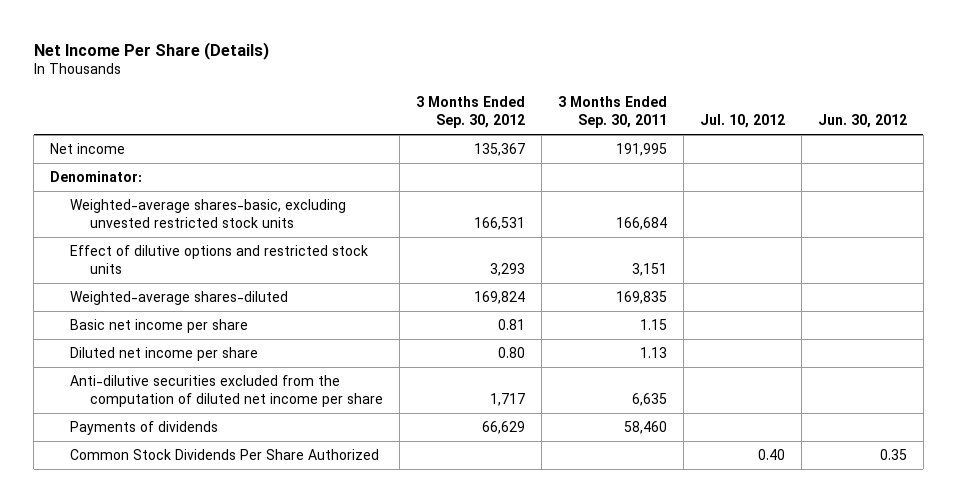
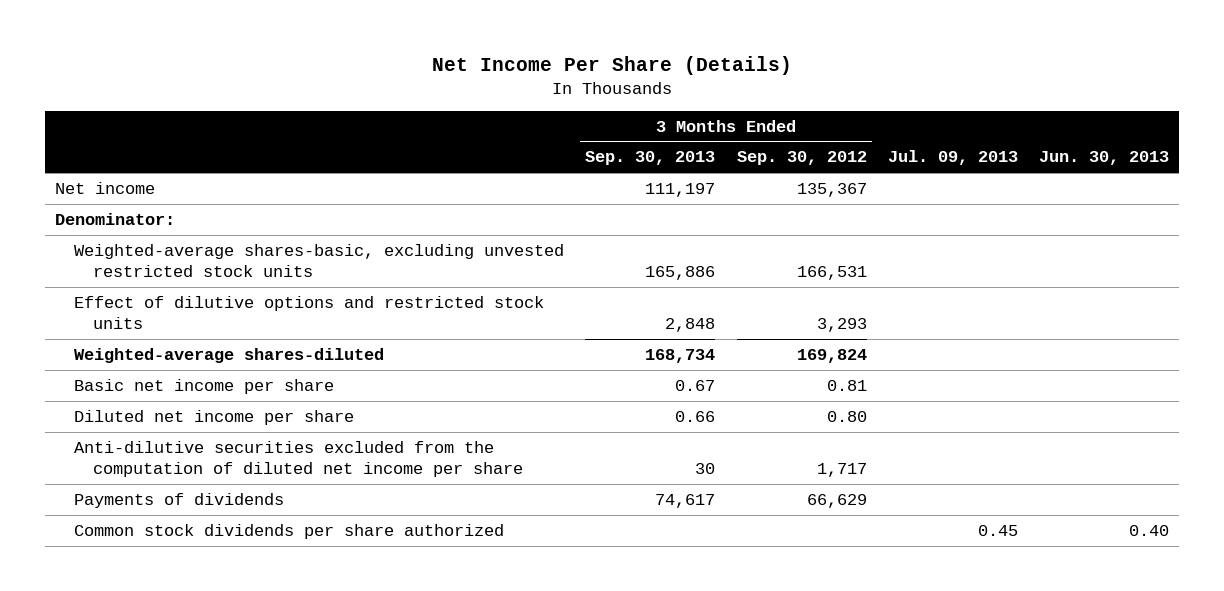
- | 3 Months Ended Sep. 30, 2012 | 3 Months Ended Sep. 30, 2011 | Jul. 10, 2012 | Jun. 30, 2012
+ | 3 Months Ended Sep. 30, 2013 | 3 Months Ended Sep. 30, 2012 | Jul. 09, 2013 | Jun. 30, 2013
- Common Stock Dividends Per Share Authorized | | | 0.40 | 0.35
+ Common stock dividends per share authorized | | | 0.45 | 0.40

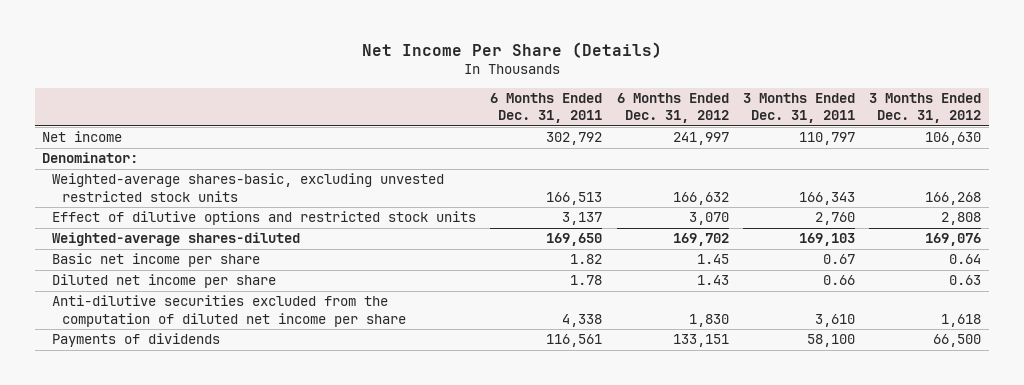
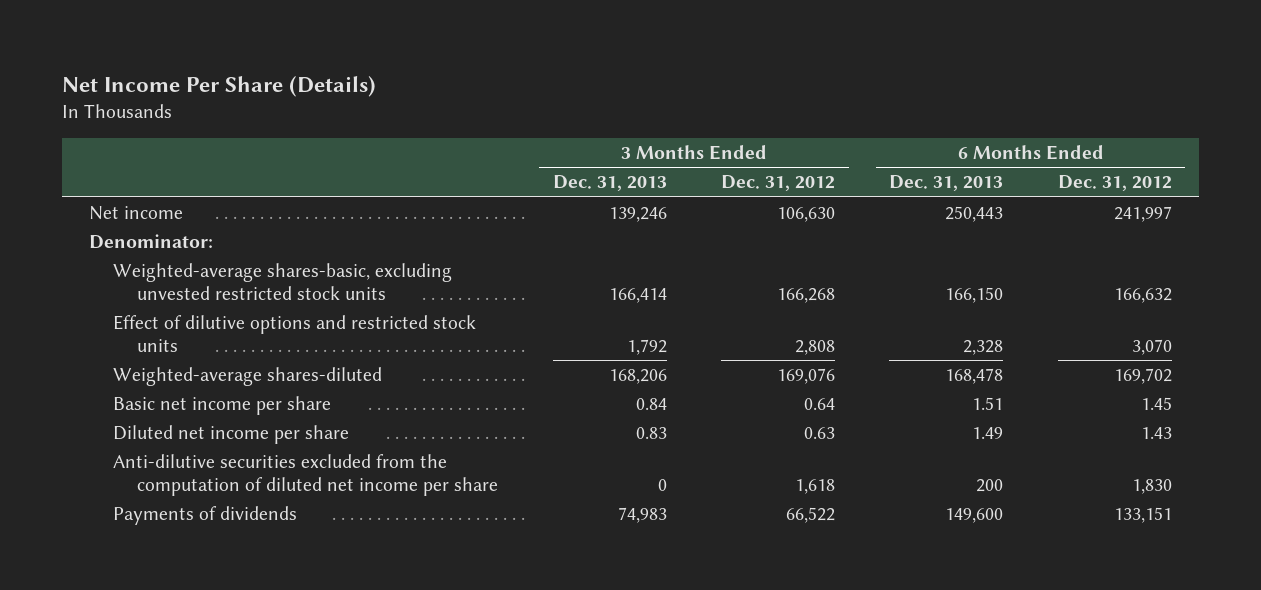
- | 6 Months Ended Dec. 31, 2011 | 6 Months Ended Dec. 31, 2012 | 3 Months Ended Dec. 31, 2011 | 3 Months Ended Dec. 31, 2012
+ | 3 Months Ended Dec. 31, 2013 | 3 Months Ended Dec. 31, 2012 | 6 Months Ended Dec. 31, 2013 | 6 Months Ended Dec. 31, 2012
- Payments of dividends | 116,561 | 133,151 | 58,100 | 66,500
+ Payments of dividends | 74,983 | 66,522 | 149,600 | 133,151

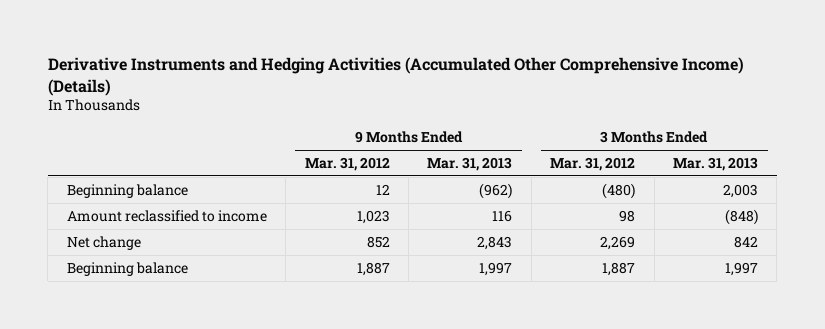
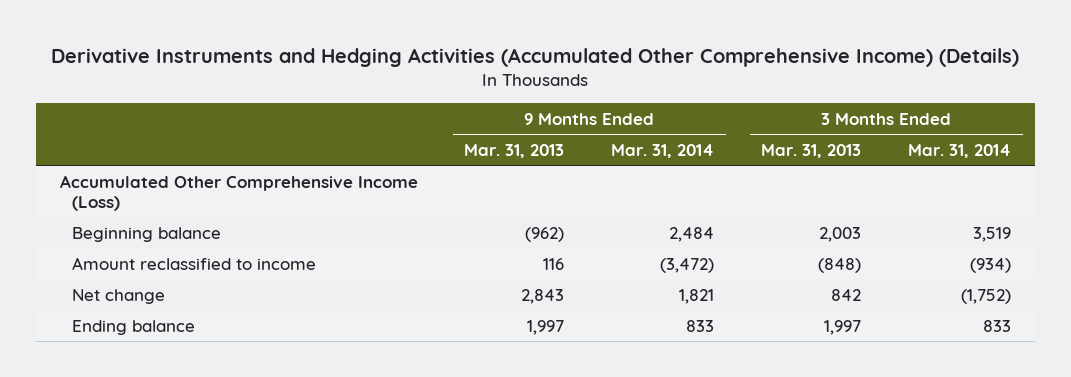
- | 9 Months Ended Mar. 31, 2012 | 9 Months Ended Mar. 31, 2013 | 3 Months Ended Mar. 31, 2012 | 3 Months Ended Mar. 31, 2013
+ | 9 Months Ended Mar. 31, 2013 | 9 Months Ended Mar. 31, 2014 | 3 Months Ended Mar. 31, 2013 | 3 Months Ended Mar. 31, 2014
+ Accumulated Other Comprehensive Income (Loss)
- Beginning balance | 1,887 | 1,997 | 1,887 | 1,997
+ Ending balance | 1,997 | 833 | 1,997 | 833

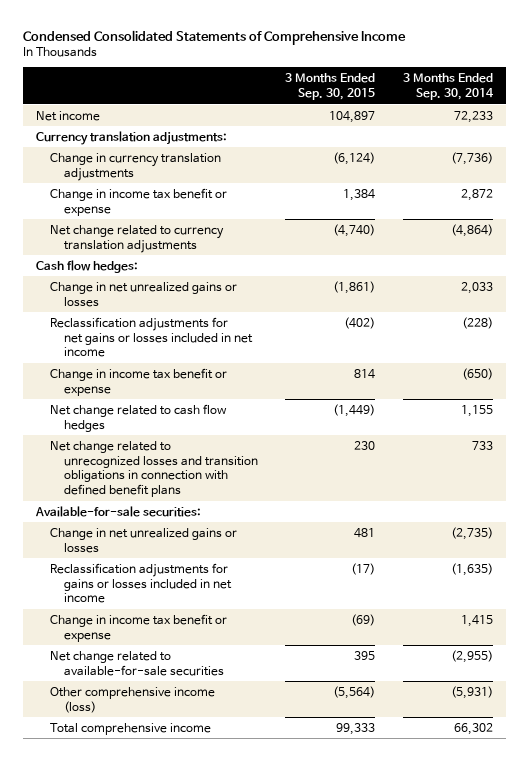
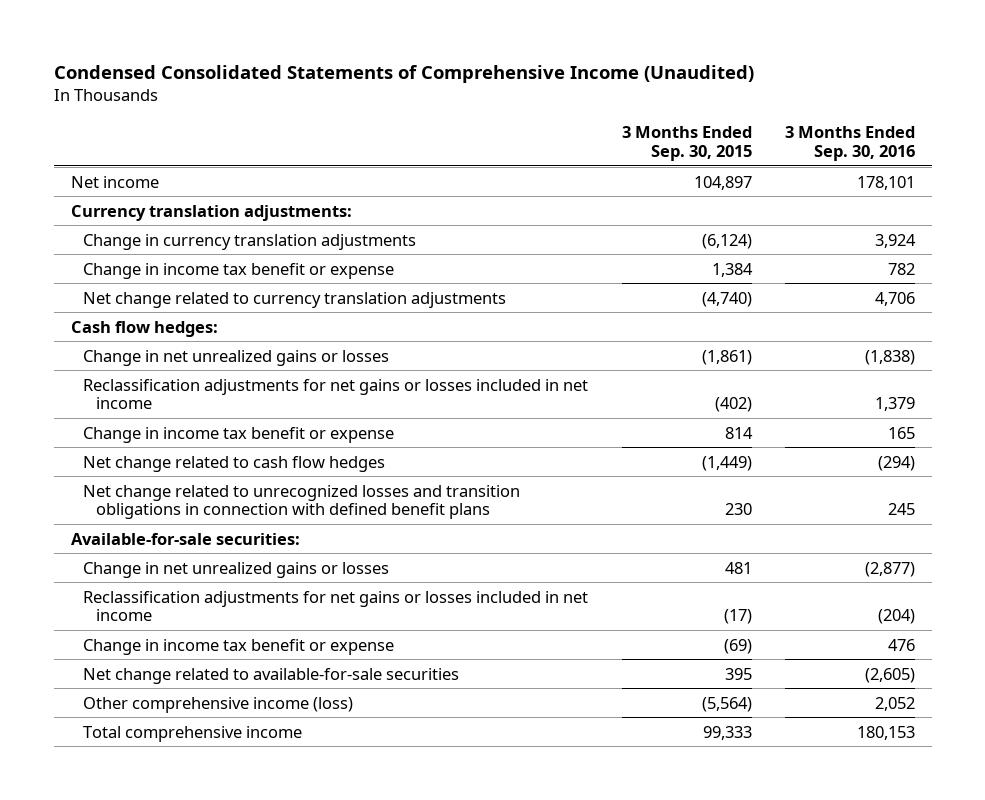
- Condensed Consolidated Statements of Comprehensive Income
+ Condensed Consolidated Statements of Comprehensive Income (Unaudited)
- | 3 Months Ended Sep. 30, 2015 | 3 Months Ended Sep. 30, 2014
+ | 3 Months Ended Sep. 30, 2015 | 3 Months Ended Sep. 30, 2016
- Reclassification adjustments for gains or losses included in net income | (17) | (1,635)
+ Reclassification adjustments for net gains or losses included in net income | (17) | (204)

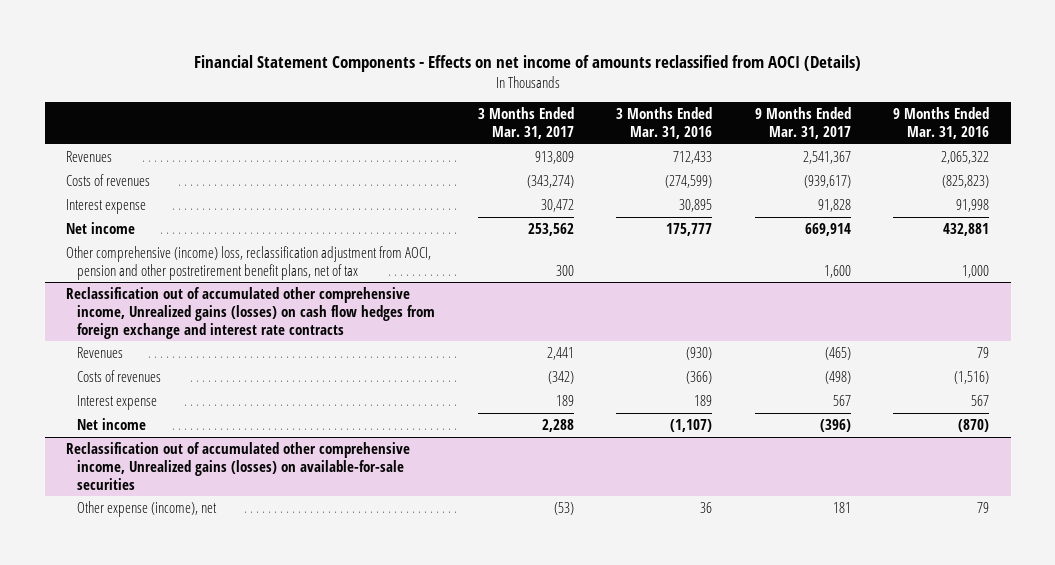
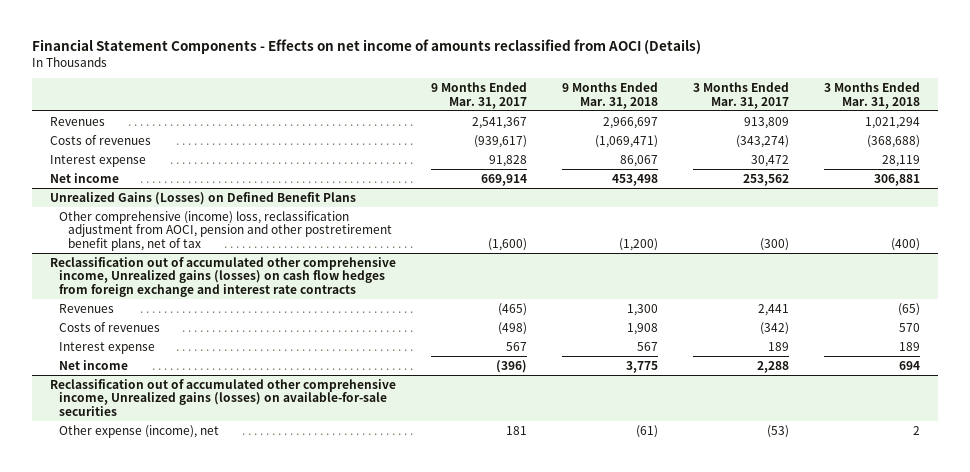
- | 3 Months Ended Mar. 31, 2017 | 3 Months Ended Mar. 31, 2016 | 9 Months Ended Mar. 31, 2017 | 9 Months Ended Mar. 31, 2016
+ | 9 Months Ended Mar. 31, 2017 | 9 Months Ended Mar. 31, 2018 | 3 Months Ended Mar. 31, 2017 | 3 Months Ended Mar. 31, 2018
- Other comprehensive (income) loss, reclassification adjustment from AOCI, pension and other postretirement benefit plans, net of tax | 300 | | 1,600 | 1,000
+ Unrealized Gains (Losses) on Defined Benefit Plans
+ Other comprehensive (income) loss, reclassification adjustment from AOCI, pension and other postretirement benefit plans, net of tax | (1,600) | (1,200) | (300) | (400)

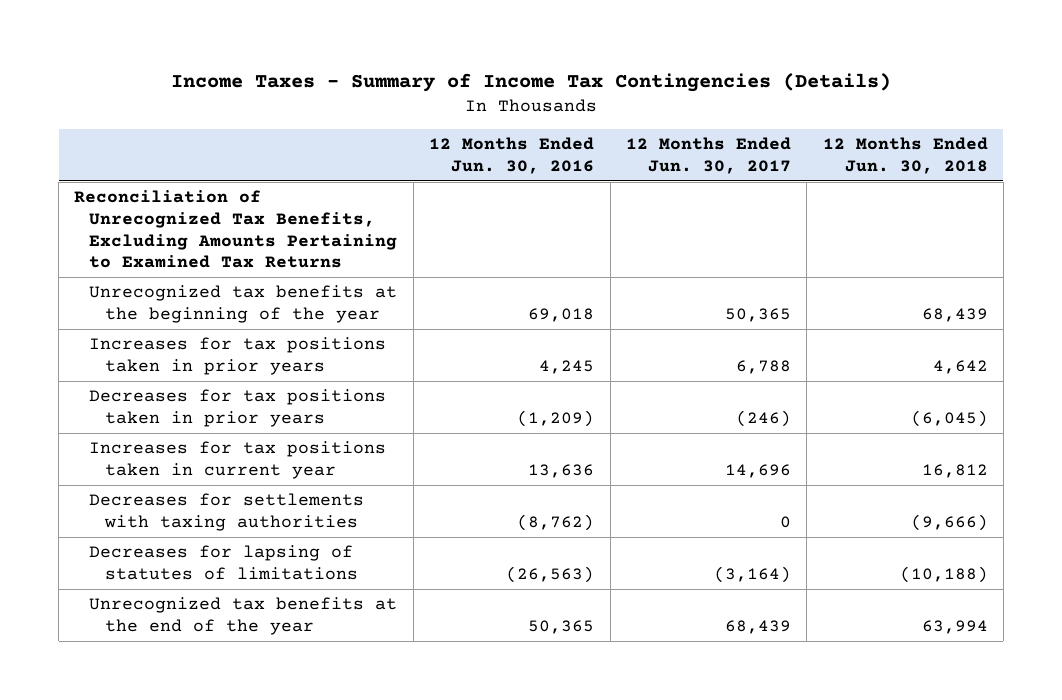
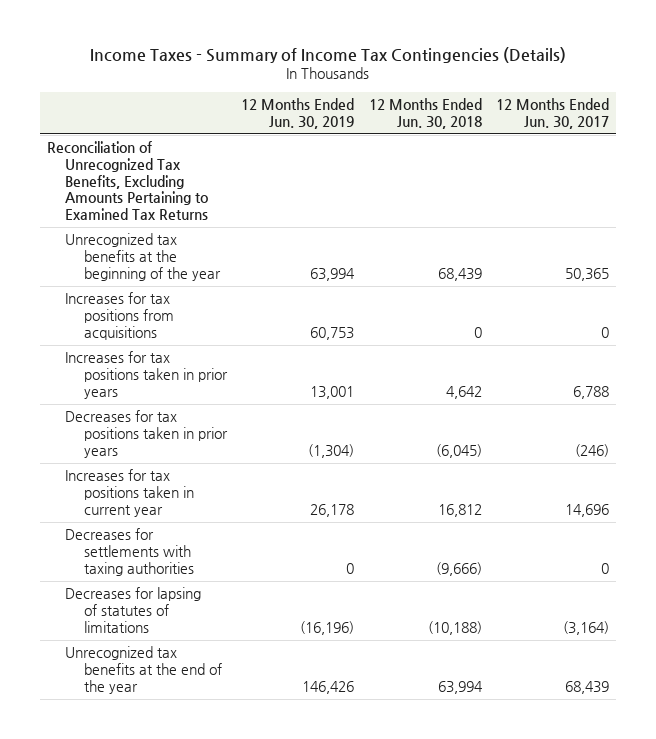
- | 12 Months Ended Jun. 30, 2016 | 12 Months Ended Jun. 30, 2017 | 12 Months Ended Jun. 30, 2018
+ | 12 Months Ended Jun. 30, 2019 | 12 Months Ended Jun. 30, 2018 | 12 Months Ended Jun. 30, 2017
+ Increases for tax positions from acquisitions | 60,753 | 0 | 0

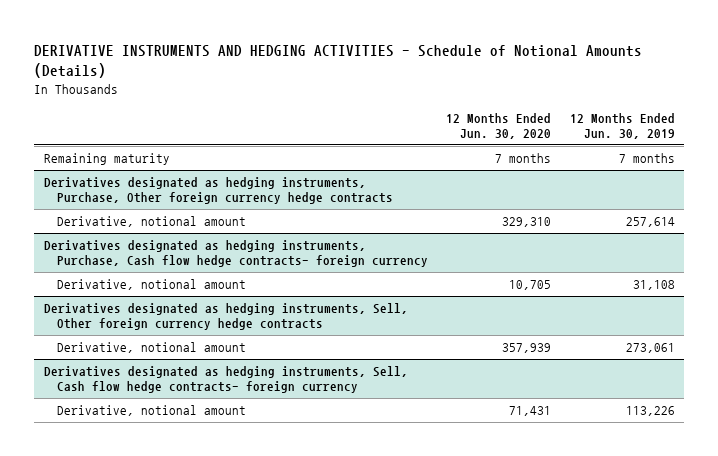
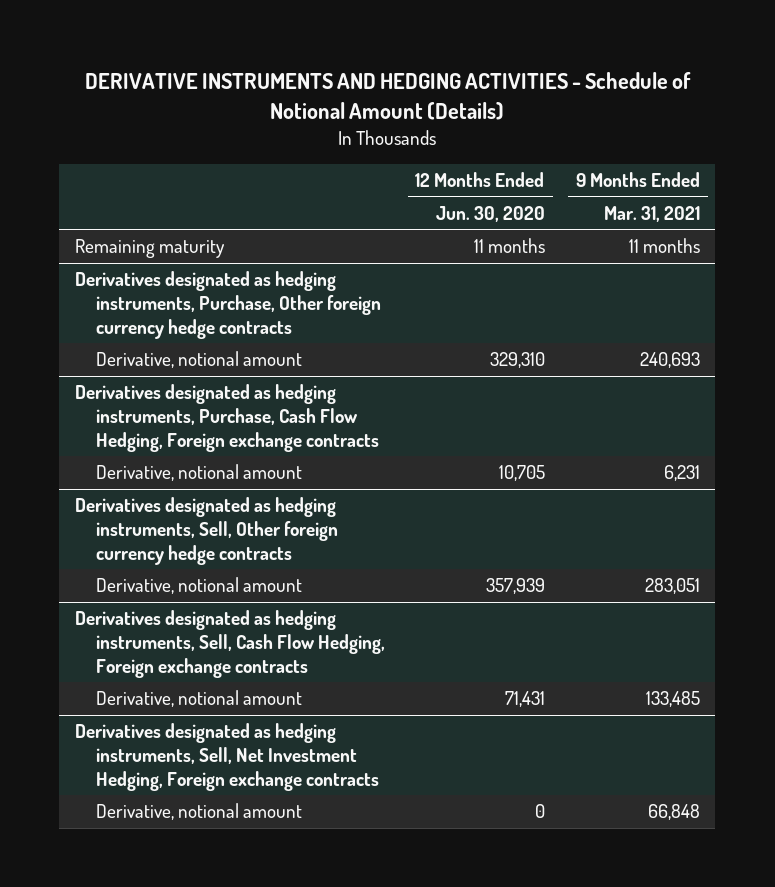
- DERIVATIVE INSTRUMENTS AND HEDGING ACTIVITIES - Schedule of Notional Amounts (Details)
+ DERIVATIVE INSTRUMENTS AND HEDGING ACTIVITIES - Schedule of Notional Amount (Details)
- | 12 Months Ended Jun. 30, 2020 | 12 Months Ended Jun. 30, 2019
+ | 12 Months Ended Jun. 30, 2020 | 9 Months Ended Mar. 31, 2021
- Remaining maturity | 7 months | 7 months
+ Remaining maturity | 11 months | 11 months
- Derivatives designated as hedging instruments, Purchase, Cash flow hedge contracts- foreign currency
+ Derivatives designated as hedging instruments, Purchase, Cash Flow Hedging, Foreign exchange contracts
- Derivatives designated as hedging instruments, Sell, Cash flow hedge contracts- foreign currency
+ Derivatives designated as hedging instruments, Sell, Cash Flow Hedging, Foreign exchange contracts
+ Derivatives designated as hedging instruments, Sell, Net Investment Hedging, Foreign exchange contracts
+ Derivative, notional amount | 0 | 66,848

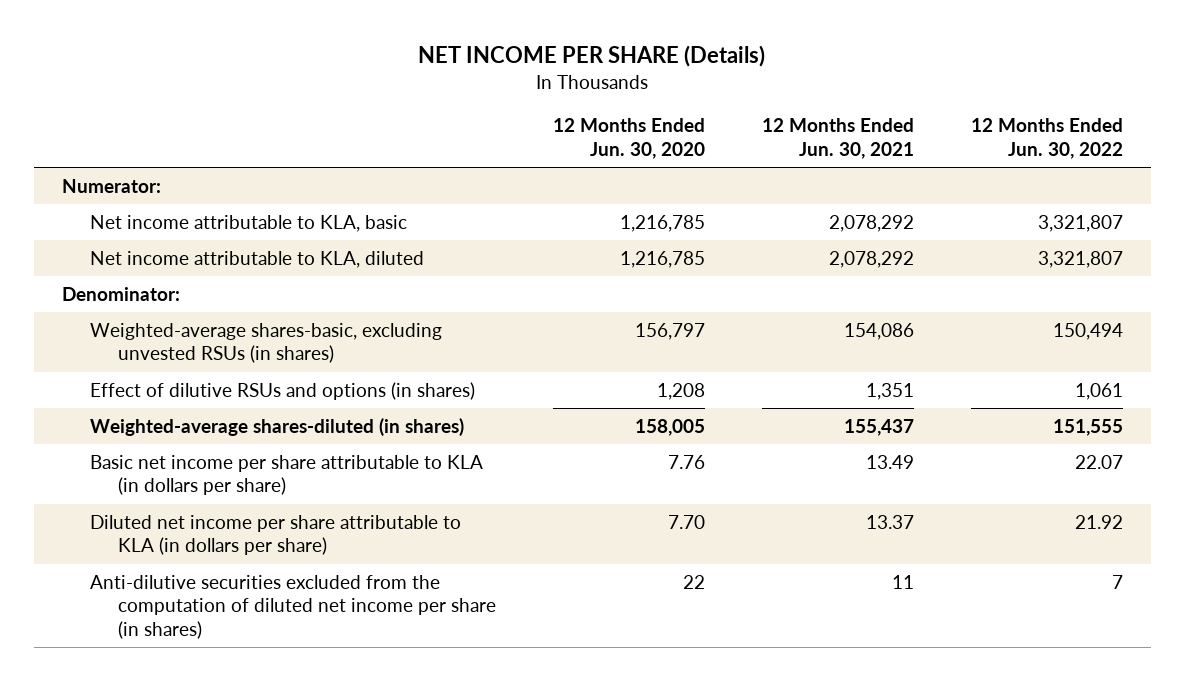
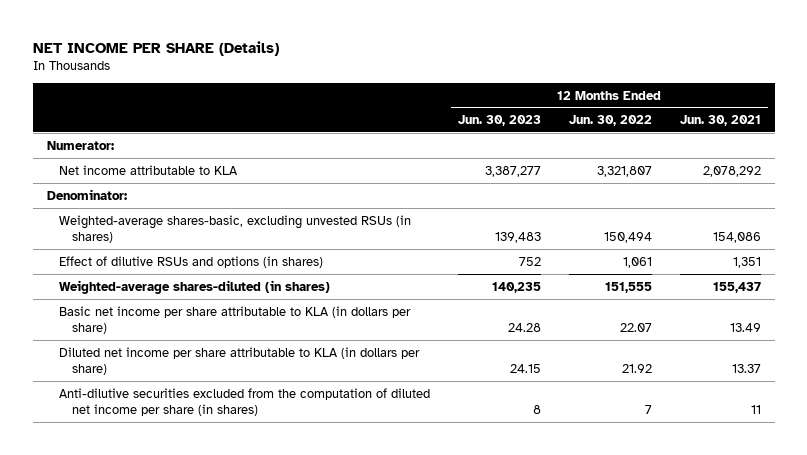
- | 12 Months Ended Jun. 30, 2020 | 12 Months Ended Jun. 30, 2021 | 12 Months Ended Jun. 30, 2022
+ | 12 Months Ended Jun. 30, 2023 | 12 Months Ended Jun. 30, 2022 | 12 Months Ended Jun. 30, 2021
- Net income attributable to KLA, basic | 1,216,785 | 2,078,292 | 3,321,807
- Net income attributable to KLA, diluted | 1,216,785 | 2,078,292 | 3,321,807
+ Net income attributable to KLA | 3,387,277 | 3,321,807 | 2,078,292

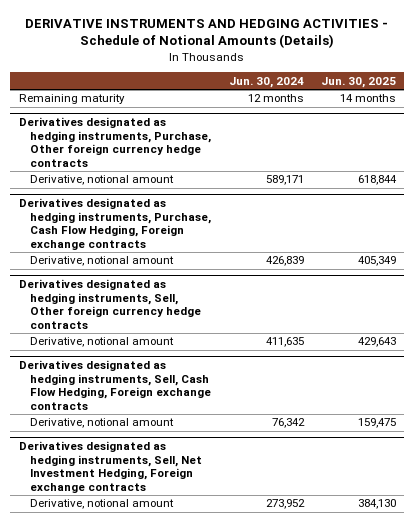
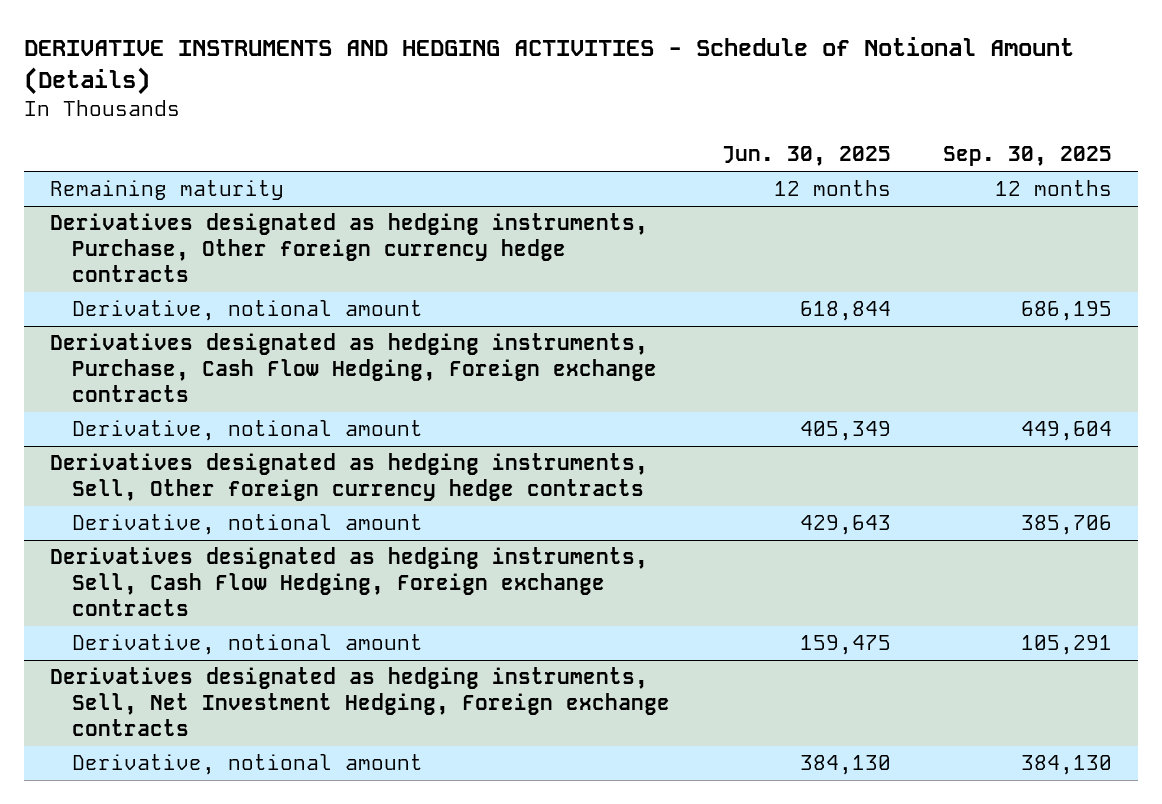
- DERIVATIVE INSTRUMENTS AND HEDGING ACTIVITIES - Schedule of Notional Amounts (Details)
+ DERIVATIVE INSTRUMENTS AND HEDGING ACTIVITIES - Schedule of Notional Amount (Details)
- | Jun. 30, 2024 | Jun. 30, 2025
+ | Jun. 30, 2025 | Sep. 30, 2025
- Remaining maturity | 12 months | 14 months
+ Remaining maturity | 12 months | 12 months

